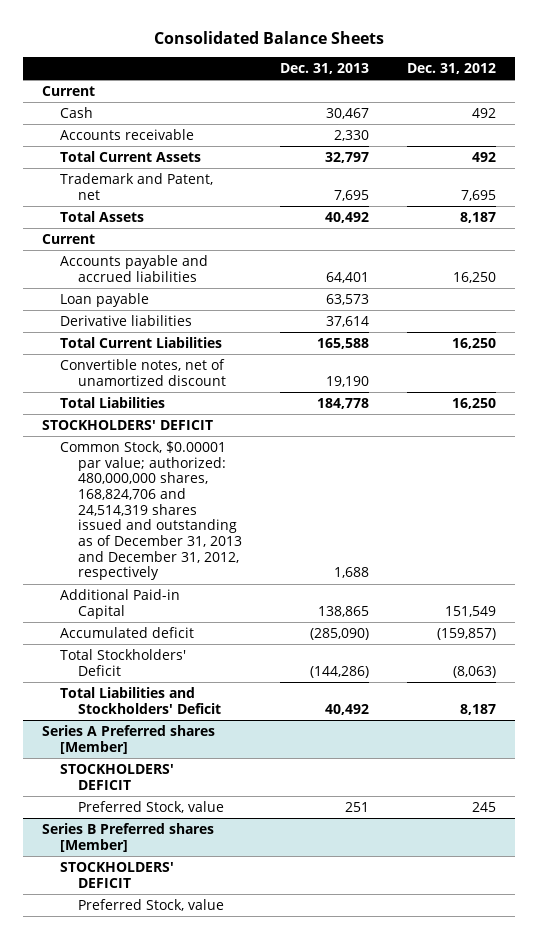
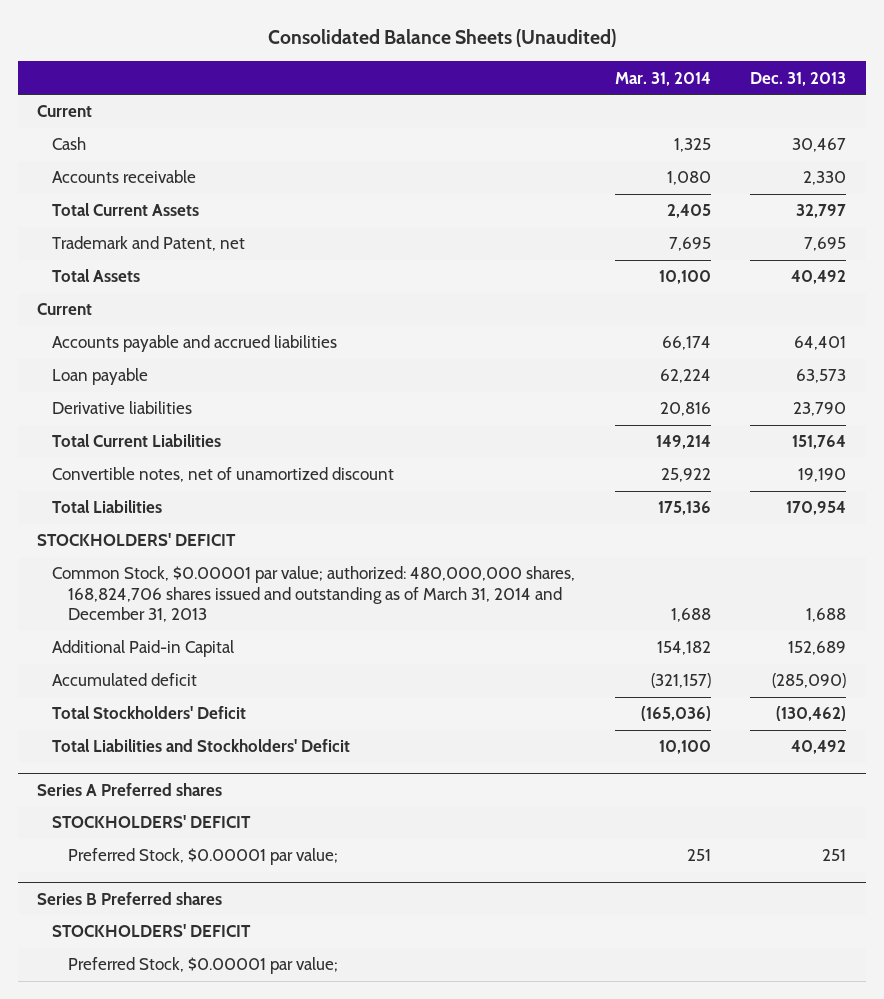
- Consolidated Balance Sheets
+ Consolidated Balance Sheets (Unaudited)
- | Dec. 31, 2013 | Dec. 31, 2012
+ | Mar. 31, 2014 | Dec. 31, 2013
- Derivative liabilities | 37,614 |
- Total Current Liabilities | 165,588 | 16,250
+ Derivative liabilities | 20,816 | 23,790
+ Total Current Liabilities | 149,214 | 151,764
- Total Liabilities | 184,778 | 16,250
+ Total Liabilities | 175,136 | 170,954
- Common Stock, $0.00001 par value; authorized: 480,000,000 shares, 168,824,706 and 24,514,319 shares issued and outstanding as of December 31, 2013 and December 31, 2012, respectively | 1,688 |
- Additional Paid-in Capital | 138,865 | 151,549
+ Common Stock, $0.00001 par value; authorized: 480,000,000 shares, 168,824,706 shares issued and outstanding as of March 31, 2014 and December 31, 2013 | 1,688 | 1,688
+ Additional Paid-in Capital | 154,182 | 152,689
- Total Stockholders' Deficit | (144,286) | (8,063)
+ Total Stockholders' Deficit | (165,036) | (130,462)
- Series A Preferred shares [Member]
+ Series A Preferred shares
- Preferred Stock, value | 251 | 245
- Series B Preferred shares [Member]
+ Preferred Stock, $0.00001 par value; | 251 | 251
+ Series B Preferred shares
- Preferred Stock, value
+ Preferred Stock, $0.00001 par value;

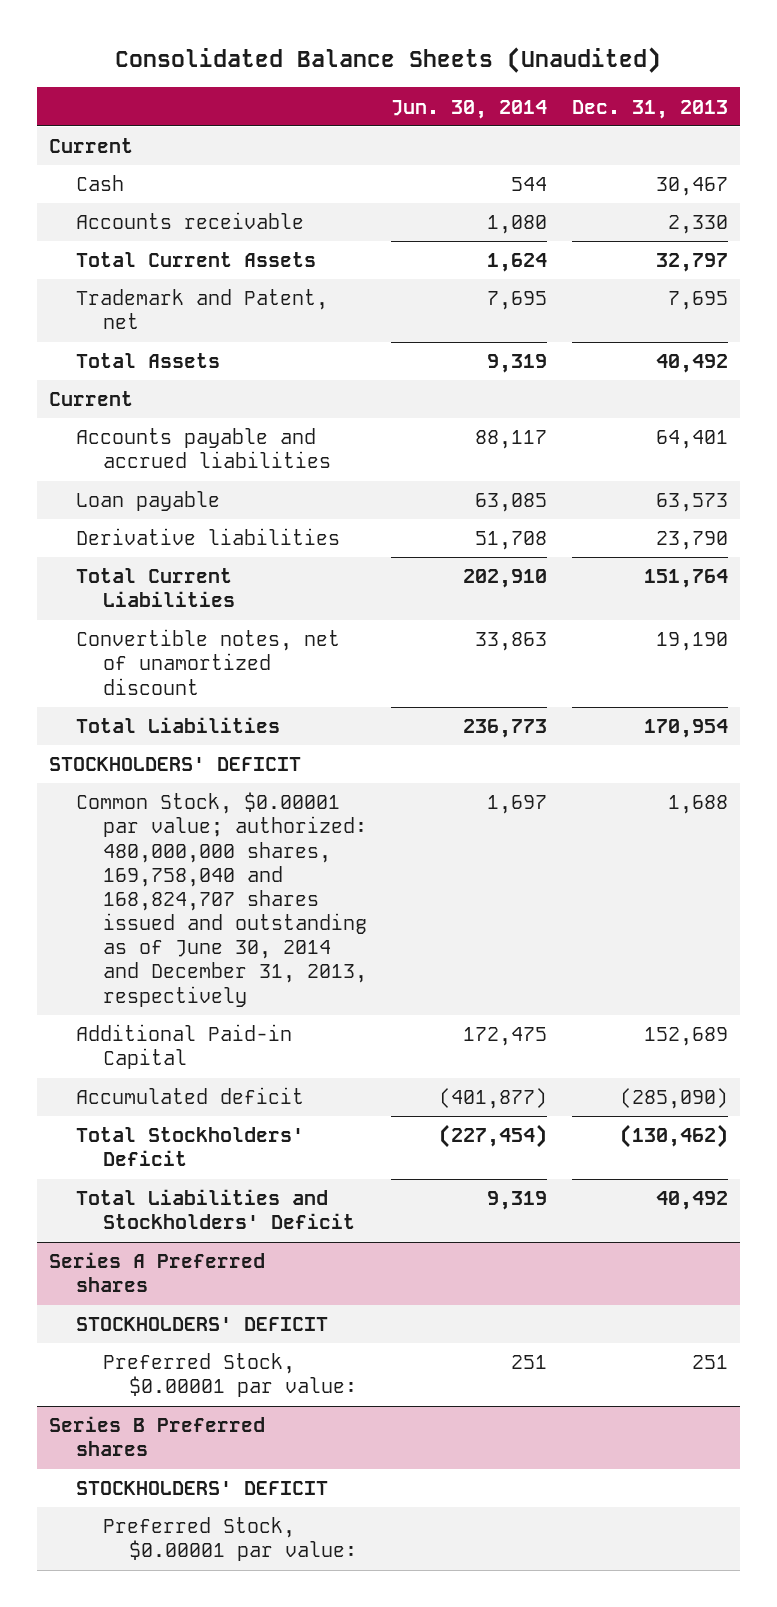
- | Mar. 31, 2014 | Dec. 31, 2013
+ | Jun. 30, 2014 | Dec. 31, 2013
- Common Stock, $0.00001 par value; authorized: 480,000,000 shares, 168,824,706 shares issued and outstanding as of March 31, 2014 and December 31, 2013 | 1,688 | 1,688
+ Common Stock, $0.00001 par value; authorized: 480,000,000 shares, 169,758,040 and 168,824,707 shares issued and outstanding as of June 30, 2014 and December 31, 2013, respectively | 1,697 | 1,688
@ Series A Preferred shares
- Preferred Stock, $0.00001 par value; | 251 | 251
+ Preferred Stock, $0.00001 par value: | 251 | 251
@ Series B Preferred shares
- Preferred Stock, $0.00001 par value;
+ Preferred Stock, $0.00001 par value:

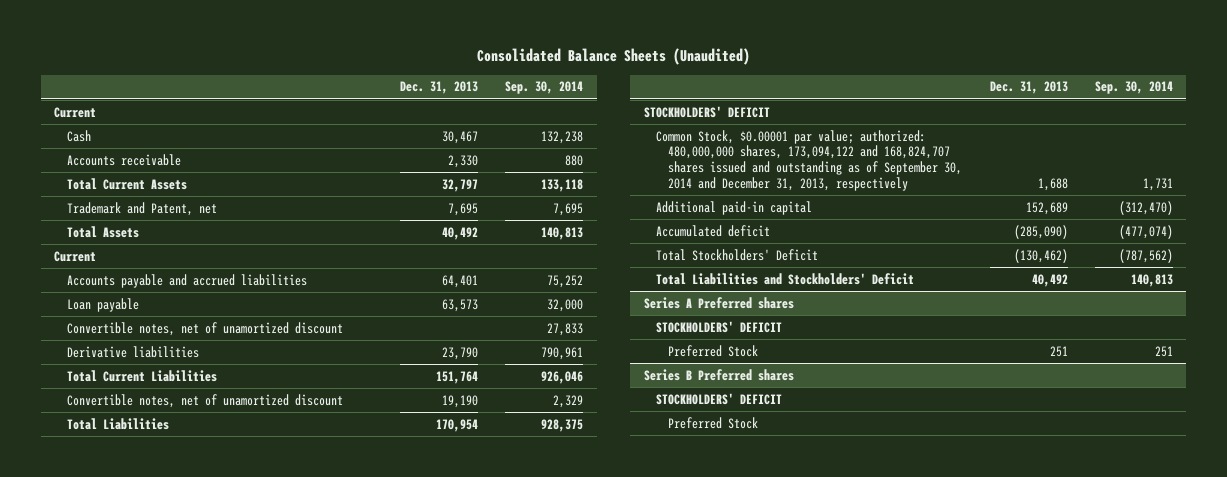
- | Jun. 30, 2014 | Dec. 31, 2013
+ | Dec. 31, 2013 | Sep. 30, 2014
+ Convertible notes, net of unamortized discount | | 27,833
- Common Stock, $0.00001 par value; authorized: 480,000,000 shares, 169,758,040 and 168,824,707 shares issued and outstanding as of June 30, 2014 and December 31, 2013, respectively | 1,697 | 1,688
- Additional Paid-in Capital | 172,475 | 152,689
+ Common Stock, $0.00001 par value; authorized: 480,000,000 shares, 173,094,122 and 168,824,707 shares issued and outstanding as of September 30, 2014 and December 31, 2013, respectively | 1,688 | 1,731
+ Additional paid-in capital | 152,689 | (312,470)
@ Series A Preferred shares
- Preferred Stock, $0.00001 par value: | 251 | 251
+ Preferred Stock | 251 | 251
@ Series B Preferred shares
- Preferred Stock, $0.00001 par value:
+ Preferred Stock

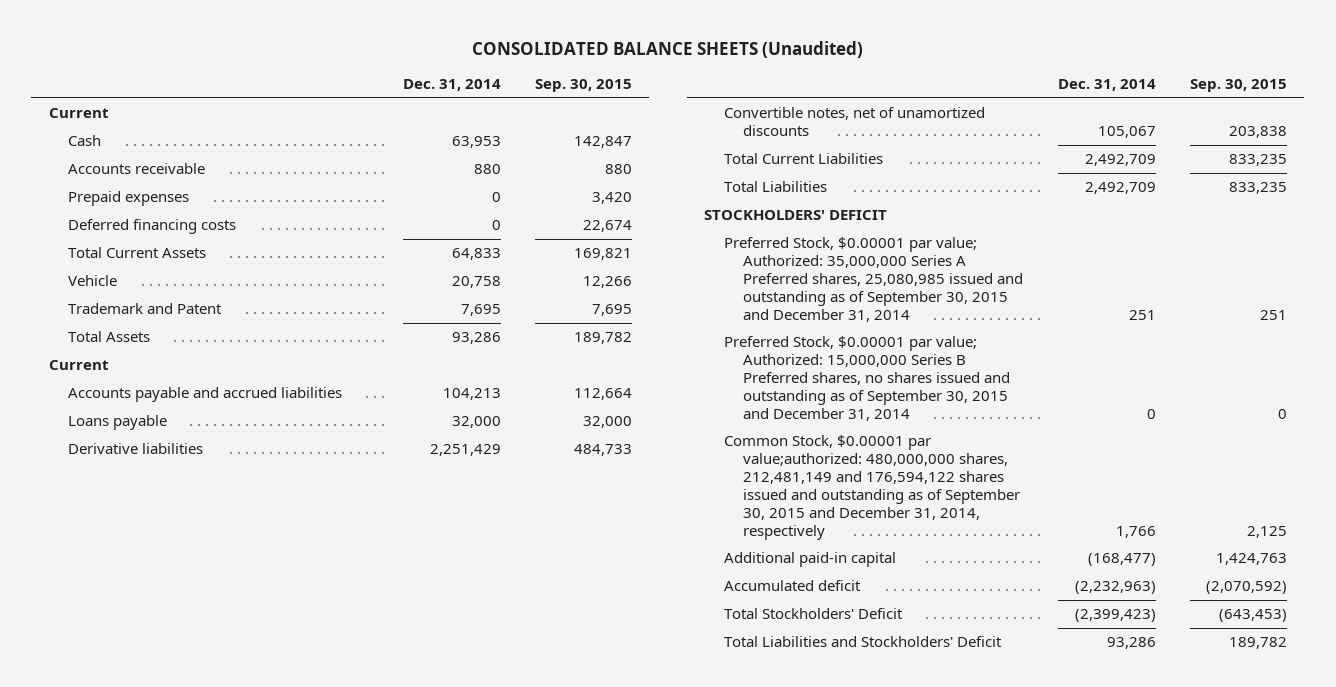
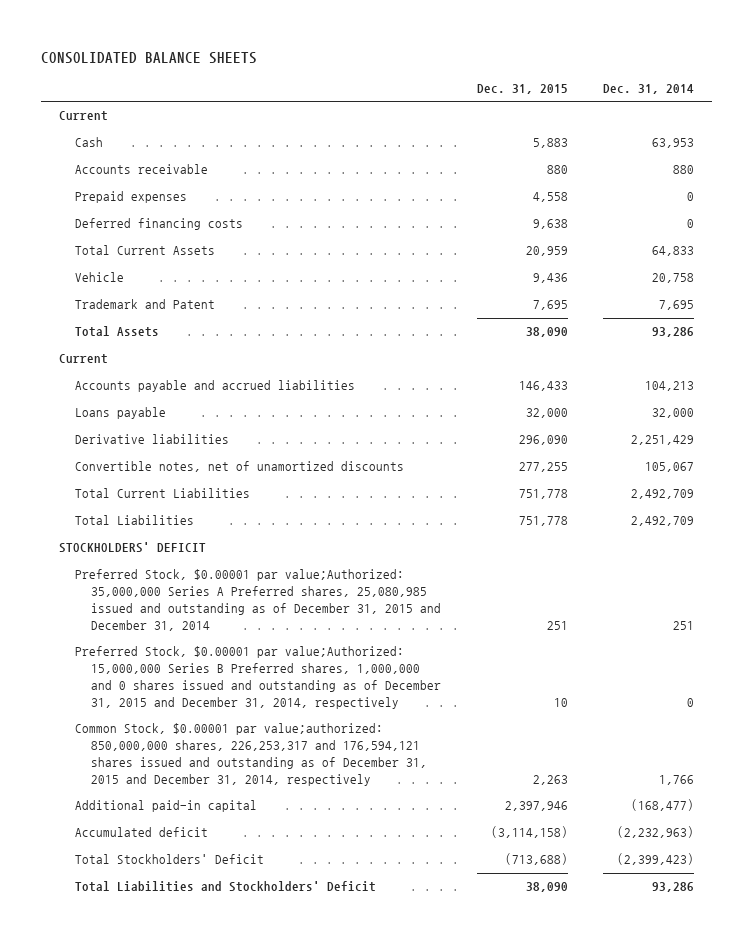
- CONSOLIDATED BALANCE SHEETS (Unaudited)
+ CONSOLIDATED BALANCE SHEETS
- | Dec. 31, 2014 | Sep. 30, 2015
+ | Dec. 31, 2015 | Dec. 31, 2014
- Preferred Stock, $0.00001 par value; Authorized: 35,000,000 Series A Preferred shares, 25,080,985 issued and outstanding as of September 30, 2015 and December 31, 2014 | 251 | 251
- Preferred Stock, $0.00001 par value; Authorized: 15,000,000 Series B Preferred shares, no shares issued and outstanding as of September 30, 2015 and December 31, 2014 | 0 | 0
- Common Stock, $0.00001 par value;authorized: 480,000,000 shares, 212,481,149 and 176,594,122 shares issued and outstanding as of September 30, 2015 and December 31, 2014, respectively | 1,766 | 2,125
+ Preferred Stock, $0.00001 par value;Authorized: 35,000,000 Series A Preferred shares, 25,080,985 issued and outstanding as of December 31, 2015 and December 31, 2014 | 251 | 251
+ Preferred Stock, $0.00001 par value;Authorized: 15,000,000 Series B Preferred shares, 1,000,000 and 0 shares issued and outstanding as of December 31, 2015 and December 31, 2014, respectively | 10 | 0
+ Common Stock, $0.00001 par value;authorized: 850,000,000 shares, 226,253,317 and 176,594,121 shares issued and outstanding as of December 31, 2015 and December 31, 2014, respectively | 2,263 | 1,766

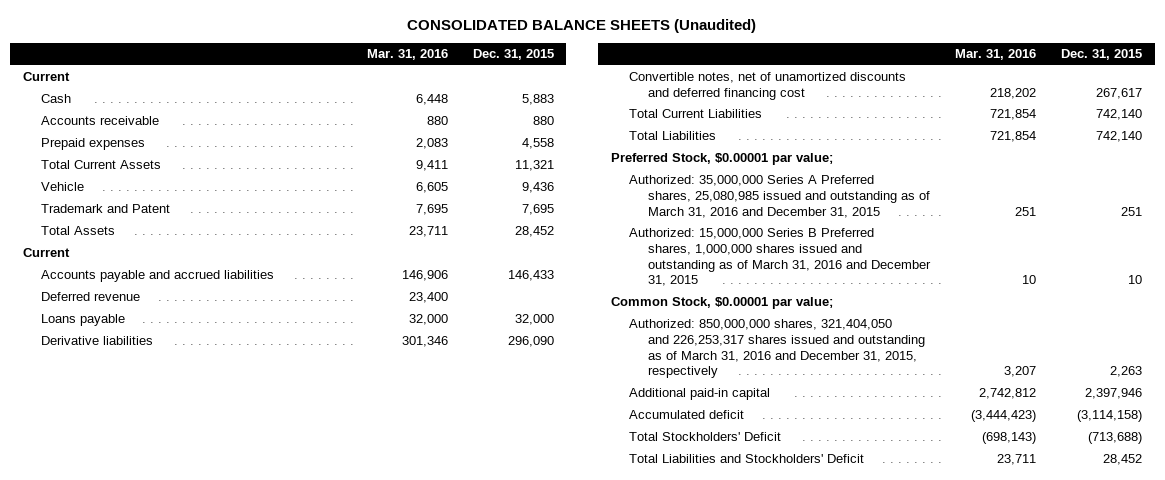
- CONSOLIDATED BALANCE SHEETS
+ CONSOLIDATED BALANCE SHEETS (Unaudited)
- | Dec. 31, 2015 | Dec. 31, 2014
+ | Mar. 31, 2016 | Dec. 31, 2015
- Deferred financing costs | 9,638 | 0
- Total Current Assets | 20,959 | 64,833
+ Total Current Assets | 9,411 | 11,321
- Total Assets | 38,090 | 93,286
+ Total Assets | 23,711 | 28,452
+ Deferred revenue | 23,400 |
- Convertible notes, net of unamortized discounts | 277,255 | 105,067
- Total Current Liabilities | 751,778 | 2,492,709
- Total Liabilities | 751,778 | 2,492,709
- STOCKHOLDERS' DEFICIT
- Preferred Stock, $0.00001 par value;Authorized: 35,000,000 Series A Preferred shares, 25,080,985 issued and outstanding as of December 31, 2015 and December 31, 2014 | 251 | 251
- Preferred Stock, $0.00001 par value;Authorized: 15,000,000 Series B Preferred shares, 1,000,000 and 0 shares issued and outstanding as of December 31, 2015 and December 31, 2014, respectively | 10 | 0
- Common Stock, $0.00001 par value;authorized: 850,000,000 shares, 226,253,317 and 176,594,121 shares issued and outstanding as of December 31, 2015 and December 31, 2014, respectively | 2,263 | 1,766
+ Convertible notes, net of unamortized discounts and deferred financing cost | 218,202 | 267,617
+ Total Current Liabilities | 721,854 | 742,140
+ Total Liabilities | 721,854 | 742,140
+ Preferred Stock, $0.00001 par value;
+ Authorized: 35,000,000 Series A Preferred shares, 25,080,985 issued and outstanding as of March 31, 2016 and December 31, 2015 | 251 | 251
+ Authorized: 15,000,000 Series B Preferred shares, 1,000,000 shares issued and outstanding as of March 31, 2016 and December 31, 2015 | 10 | 10
+ Common Stock, $0.00001 par value;
+ Authorized: 850,000,000 shares, 321,404,050 and 226,253,317 shares issued and outstanding as of March 31, 2016 and December 31, 2015, respectively | 3,207 | 2,263
- Total Liabilities and Stockholders' Deficit | 38,090 | 93,286
+ Total Liabilities and Stockholders' Deficit | 23,711 | 28,452

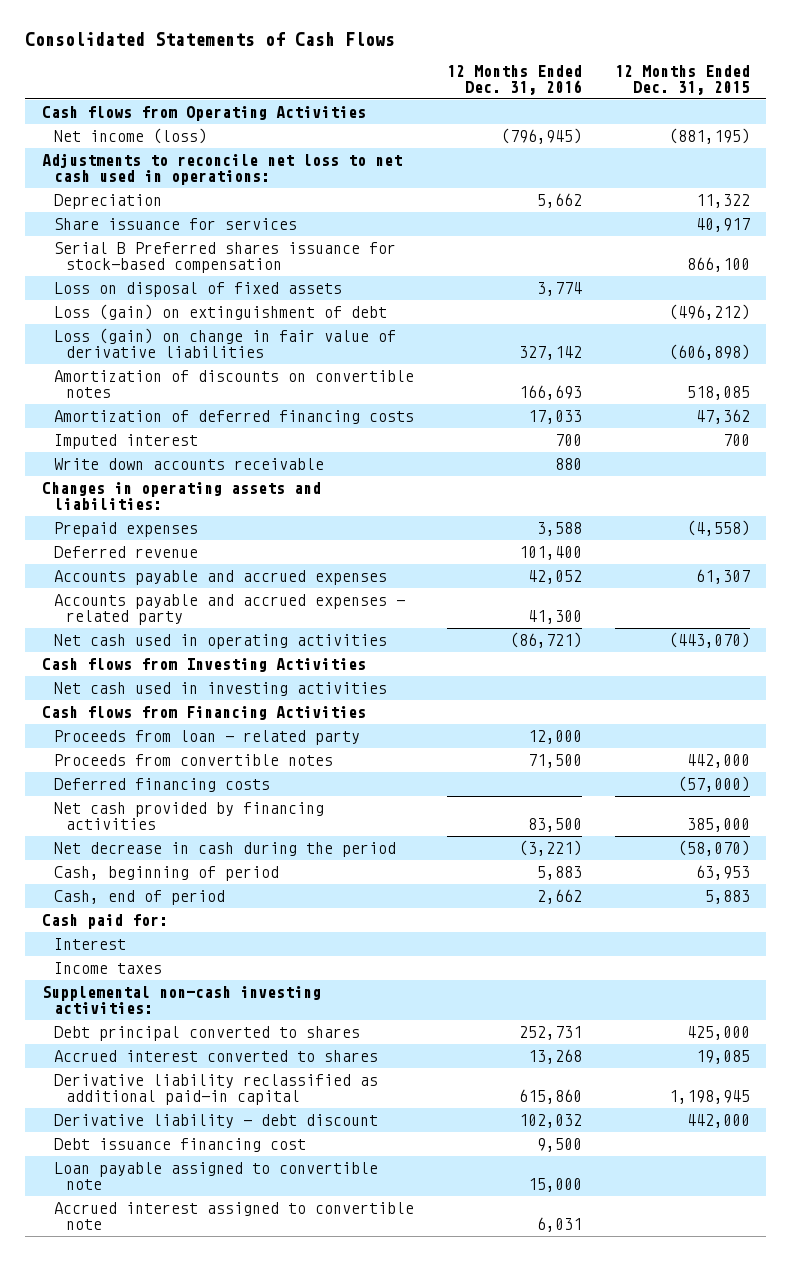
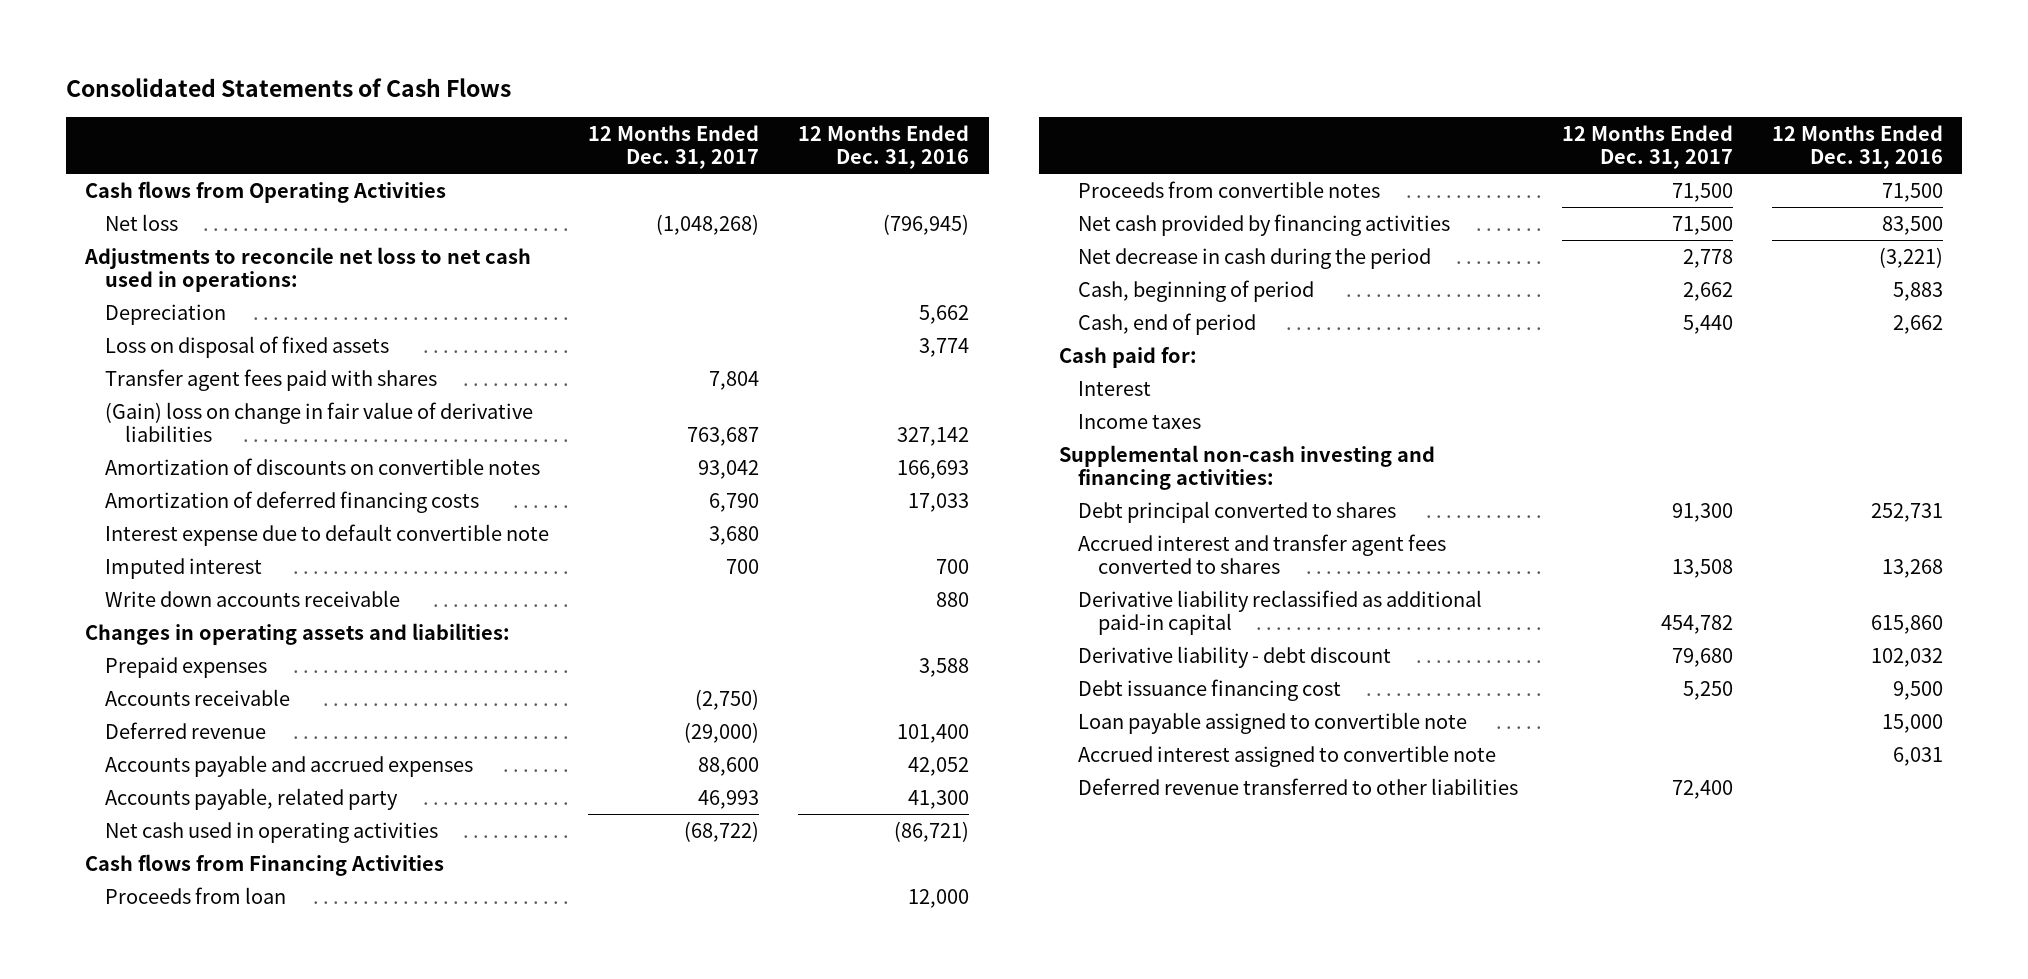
- | 12 Months Ended Dec. 31, 2016 | 12 Months Ended Dec. 31, 2015
+ | 12 Months Ended Dec. 31, 2017 | 12 Months Ended Dec. 31, 2016
- Net income (loss) | (796,945) | (881,195)
+ Net loss | (1,048,268) | (796,945)
- Share issuance for services | | 40,917
- Serial B Preferred shares issuance for stock-based compensation | | 866,100
- Loss (gain) on extinguishment of debt | | (496,212)
- Loss (gain) on change in fair value of derivative liabilities | 327,142 | (606,898)
+ Transfer agent fees paid with shares | 7,804 |
+ (Gain) loss on change in fair value of derivative liabilities | 763,687 | 327,142
+ Interest expense due to default convertible note | 3,680 |
+ Accounts receivable | (2,750) |
- Accounts payable and accrued expenses - related party | 41,300 |
+ Accounts payable, related party | 46,993 | 41,300
- Cash flows from Investing Activities
- Net cash used in investing activities
- Proceeds from loan - related party | 12,000 |
+ Proceeds from loan | | 12,000
- Deferred financing costs | | (57,000)
- Supplemental non-cash investing activities:
+ Supplemental non-cash investing and financing activities:
- Accrued interest converted to shares | 13,268 | 19,085
+ Accrued interest and transfer agent fees converted to shares | 13,508 | 13,268
+ Deferred revenue transferred to other liabilities | 72,400 |

